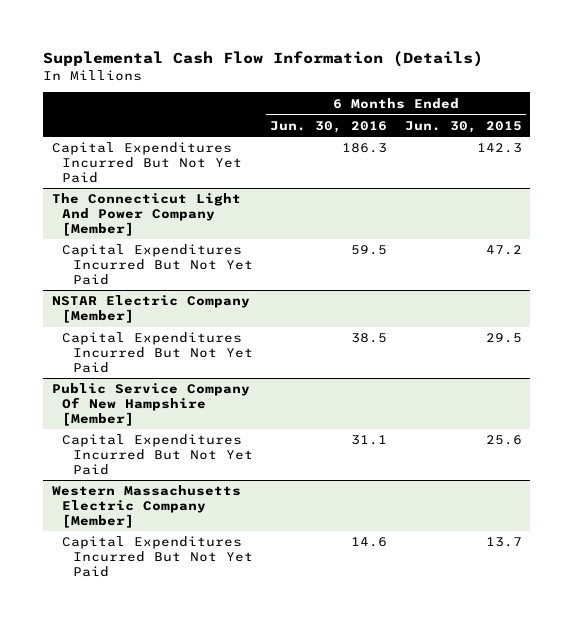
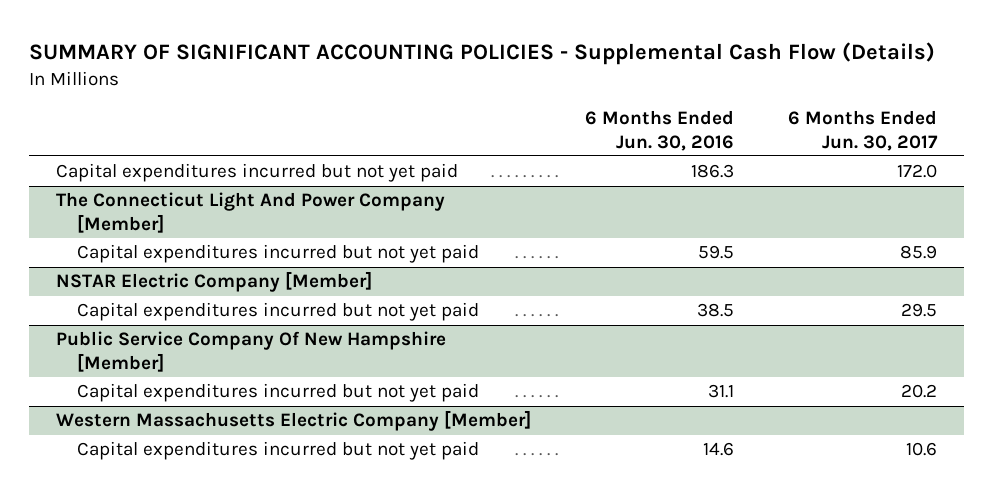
- Supplemental Cash Flow Information (Details)
+ SUMMARY OF SIGNIFICANT ACCOUNTING POLICIES - Supplemental Cash Flow (Details)
- | 6 Months Ended Jun. 30, 2016 | 6 Months Ended Jun. 30, 2015
+ | 6 Months Ended Jun. 30, 2016 | 6 Months Ended Jun. 30, 2017
- Capital Expenditures Incurred But Not Yet Paid | 186.3 | 142.3
+ Capital expenditures incurred but not yet paid | 186.3 | 172.0
@ The Connecticut Light And Power Company [Member]
- Capital Expenditures Incurred But Not Yet Paid | 59.5 | 47.2
+ Capital expenditures incurred but not yet paid | 59.5 | 85.9
@ NSTAR Electric Company [Member]
- Capital Expenditures Incurred But Not Yet Paid | 38.5 | 29.5
+ Capital expenditures incurred but not yet paid | 38.5 | 29.5
@ Public Service Company Of New Hampshire [Member]
- Capital Expenditures Incurred But Not Yet Paid | 31.1 | 25.6
+ Capital expenditures incurred but not yet paid | 31.1 | 20.2
@ Western Massachusetts Electric Company [Member]
- Capital Expenditures Incurred But Not Yet Paid | 14.6 | 13.7
+ Capital expenditures incurred but not yet paid | 14.6 | 10.6

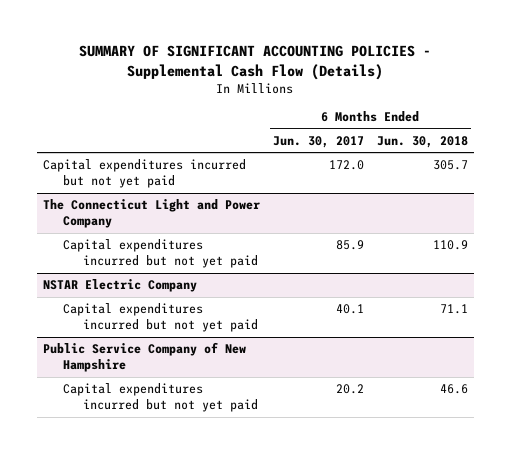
- | 6 Months Ended Jun. 30, 2016 | 6 Months Ended Jun. 30, 2017
+ | 6 Months Ended Jun. 30, 2017 | 6 Months Ended Jun. 30, 2018
- The Connecticut Light And Power Company [Member]
+ The Connecticut Light and Power Company
- NSTAR Electric Company [Member]
- Capital expenditures incurred but not yet paid | 38.5 | 29.5
- Public Service Company Of New Hampshire [Member]
+ NSTAR Electric Company
+ Capital expenditures incurred but not yet paid | 40.1 | 71.1
+ Public Service Company of New Hampshire
- Western Massachusetts Electric Company [Member]
- Capital expenditures incurred but not yet paid | 14.6 | 10.6

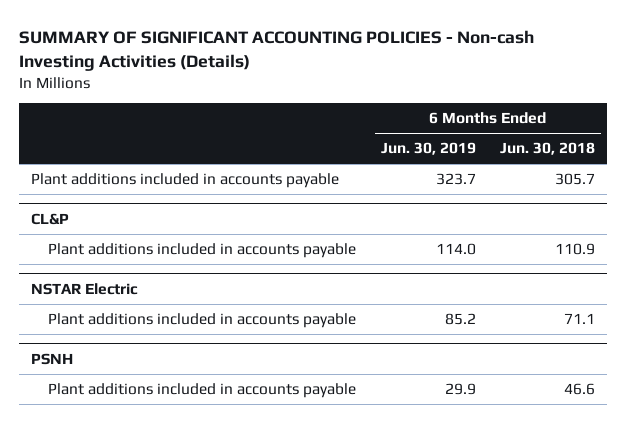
- SUMMARY OF SIGNIFICANT ACCOUNTING POLICIES - Supplemental Cash Flow (Details)
+ SUMMARY OF SIGNIFICANT ACCOUNTING POLICIES - Non-cash Investing Activities (Details)
- | 6 Months Ended Jun. 30, 2017 | 6 Months Ended Jun. 30, 2018
+ | 6 Months Ended Jun. 30, 2019 | 6 Months Ended Jun. 30, 2018
- Capital expenditures incurred but not yet paid | 172.0 | 305.7
- The Connecticut Light and Power Company
- Capital expenditures incurred but not yet paid | 85.9 | 110.9
- NSTAR Electric Company
- Capital expenditures incurred but not yet paid | 40.1 | 71.1
- Public Service Company of New Hampshire
- Capital expenditures incurred but not yet paid | 20.2 | 46.6
+ Plant additions included in accounts payable | 323.7 | 305.7
+ CL&P
+ Plant additions included in accounts payable | 114.0 | 110.9
+ NSTAR Electric
+ Plant additions included in accounts payable | 85.2 | 71.1
+ PSNH
+ Plant additions included in accounts payable | 29.9 | 46.6

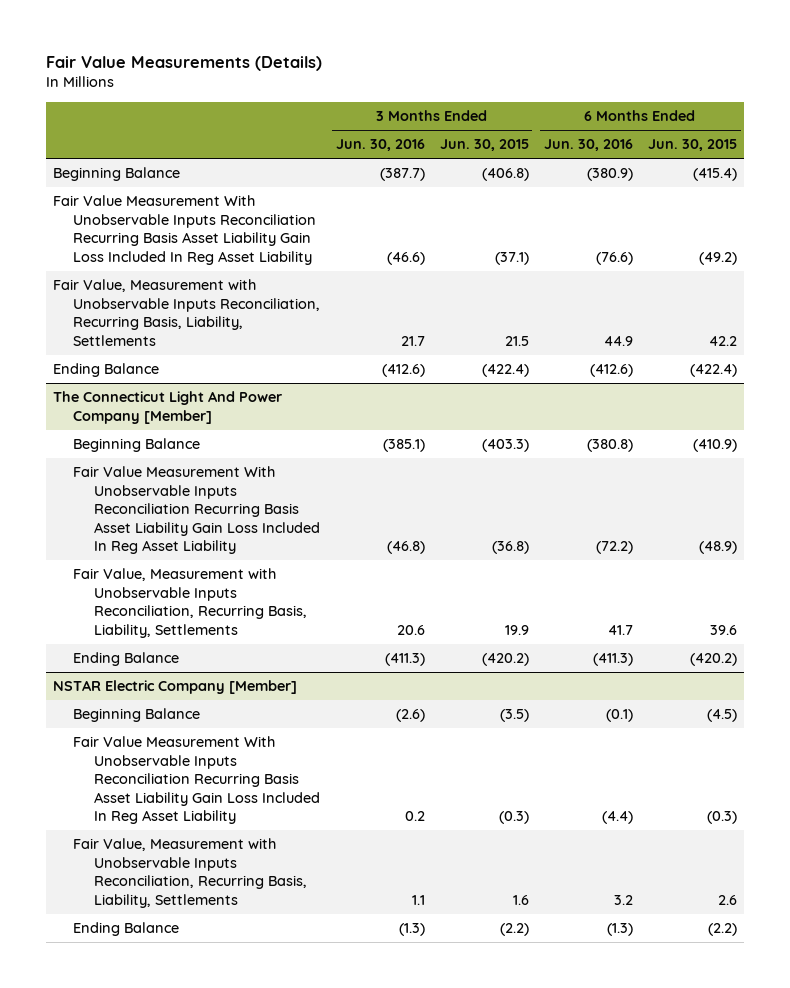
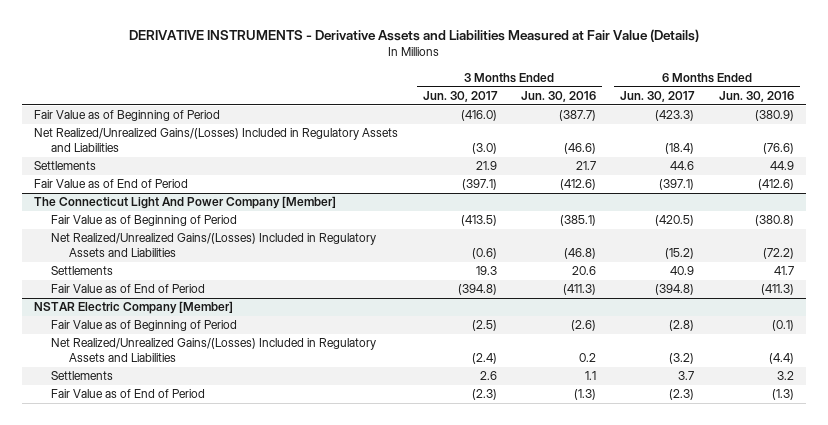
- Fair Value Measurements (Details)
+ DERIVATIVE INSTRUMENTS - Derivative Assets and Liabilities Measured at Fair Value (Details)
- | 3 Months Ended Jun. 30, 2016 | 3 Months Ended Jun. 30, 2015 | 6 Months Ended Jun. 30, 2016 | 6 Months Ended Jun. 30, 2015
+ | 3 Months Ended Jun. 30, 2017 | 3 Months Ended Jun. 30, 2016 | 6 Months Ended Jun. 30, 2017 | 6 Months Ended Jun. 30, 2016
- Beginning Balance | (387.7) | (406.8) | (380.9) | (415.4)
- Fair Value Measurement With Unobservable Inputs Reconciliation Recurring Basis Asset Liability Gain Loss Included In Reg Asset Liability | (46.6) | (37.1) | (76.6) | (49.2)
- Fair Value, Measurement with Unobservable Inputs Reconciliation, Recurring Basis, Liability, Settlements | 21.7 | 21.5 | 44.9 | 42.2
- Ending Balance | (412.6) | (422.4) | (412.6) | (422.4)
+ Fair Value as of Beginning of Period | (416.0) | (387.7) | (423.3) | (380.9)
+ Net Realized/Unrealized Gains/(Losses) Included in Regulatory Assets and Liabilities | (3.0) | (46.6) | (18.4) | (76.6)
+ Settlements | 21.9 | 21.7 | 44.6 | 44.9
+ Fair Value as of End of Period | (397.1) | (412.6) | (397.1) | (412.6)
@ The Connecticut Light And Power Company [Member]
- Beginning Balance | (385.1) | (403.3) | (380.8) | (410.9)
- Fair Value Measurement With Unobservable Inputs Reconciliation Recurring Basis Asset Liability Gain Loss Included In Reg Asset Liability | (46.8) | (36.8) | (72.2) | (48.9)
- Fair Value, Measurement with Unobservable Inputs Reconciliation, Recurring Basis, Liability, Settlements | 20.6 | 19.9 | 41.7 | 39.6
- Ending Balance | (411.3) | (420.2) | (411.3) | (420.2)
+ Fair Value as of Beginning of Period | (413.5) | (385.1) | (420.5) | (380.8)
+ Net Realized/Unrealized Gains/(Losses) Included in Regulatory Assets and Liabilities | (0.6) | (46.8) | (15.2) | (72.2)
+ Settlements | 19.3 | 20.6 | 40.9 | 41.7
+ Fair Value as of End of Period | (394.8) | (411.3) | (394.8) | (411.3)
@ NSTAR Electric Company [Member]
- Beginning Balance | (2.6) | (3.5) | (0.1) | (4.5)
- Fair Value Measurement With Unobservable Inputs Reconciliation Recurring Basis Asset Liability Gain Loss Included In Reg Asset Liability | 0.2 | (0.3) | (4.4) | (0.3)
- Fair Value, Measurement with Unobservable Inputs Reconciliation, Recurring Basis, Liability, Settlements | 1.1 | 1.6 | 3.2 | 2.6
- Ending Balance | (1.3) | (2.2) | (1.3) | (2.2)
+ Fair Value as of Beginning of Period | (2.5) | (2.6) | (2.8) | (0.1)
+ Net Realized/Unrealized Gains/(Losses) Included in Regulatory Assets and Liabilities | (2.4) | 0.2 | (3.2) | (4.4)
+ Settlements | 2.6 | 1.1 | 3.7 | 3.2
+ Fair Value as of End of Period | (2.3) | (1.3) | (2.3) | (1.3)

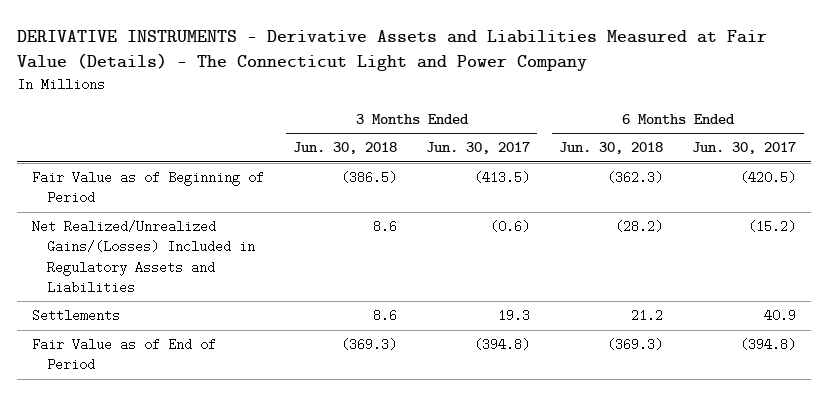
- DERIVATIVE INSTRUMENTS - Derivative Assets and Liabilities Measured at Fair Value (Details)
+ DERIVATIVE INSTRUMENTS - Derivative Assets and Liabilities Measured at Fair Value (Details) - The Connecticut Light and Power Company
- | 3 Months Ended Jun. 30, 2017 | 3 Months Ended Jun. 30, 2016 | 6 Months Ended Jun. 30, 2017 | 6 Months Ended Jun. 30, 2016
+ | 3 Months Ended Jun. 30, 2018 | 3 Months Ended Jun. 30, 2017 | 6 Months Ended Jun. 30, 2018 | 6 Months Ended Jun. 30, 2017
- Fair Value as of Beginning of Period | (416.0) | (387.7) | (423.3) | (380.9)
- Net Realized/Unrealized Gains/(Losses) Included in Regulatory Assets and Liabilities | (3.0) | (46.6) | (18.4) | (76.6)
- Settlements | 21.9 | 21.7 | 44.6 | 44.9
- Fair Value as of End of Period | (397.1) | (412.6) | (397.1) | (412.6)
- The Connecticut Light And Power Company [Member]
- NSTAR Electric Company [Member]
- Fair Value as of Beginning of Period | (2.5) | (2.6) | (2.8) | (0.1)
- Net Realized/Unrealized Gains/(Losses) Included in Regulatory Assets and Liabilities | (2.4) | 0.2 | (3.2) | (4.4)
- Settlements | 2.6 | 1.1 | 3.7 | 3.2
- Fair Value as of End of Period | (2.3) | (1.3) | (2.3) | (1.3)

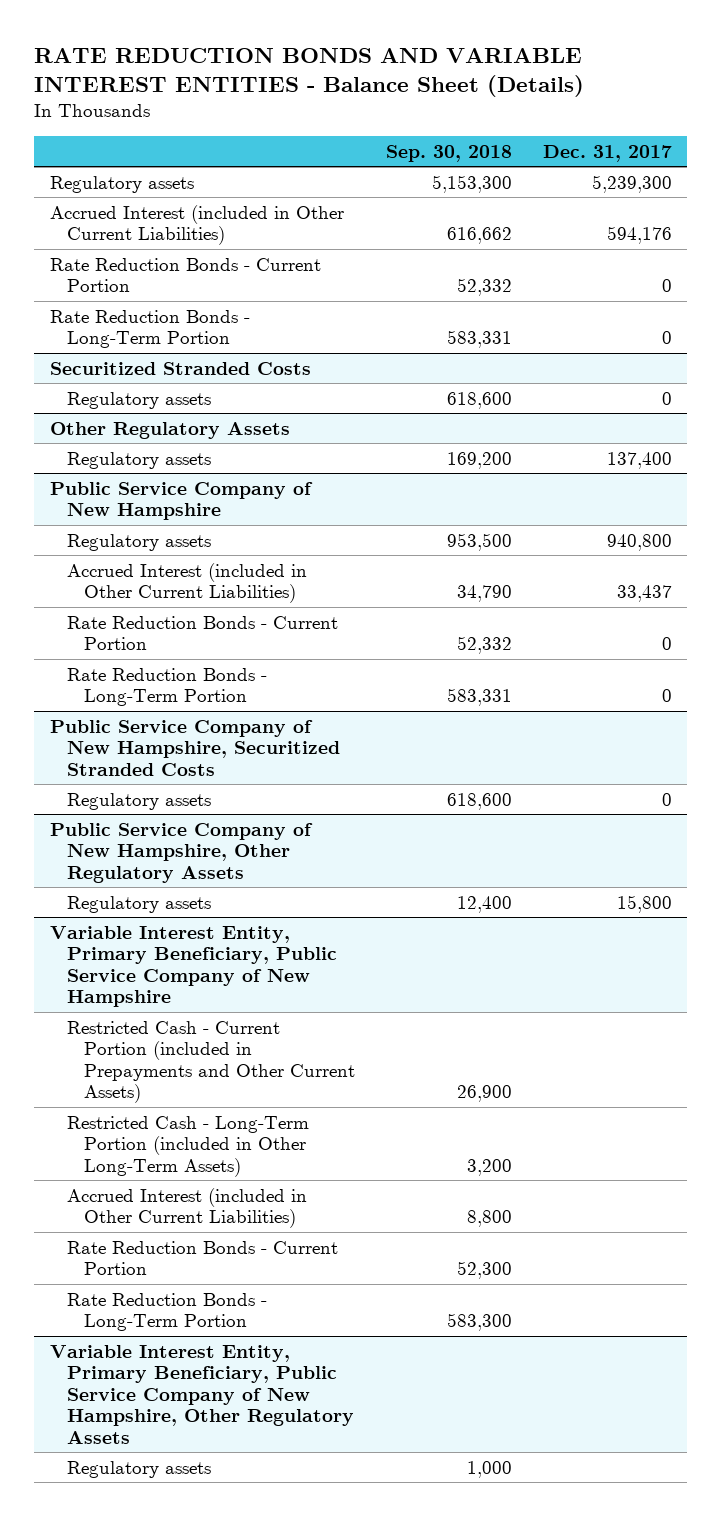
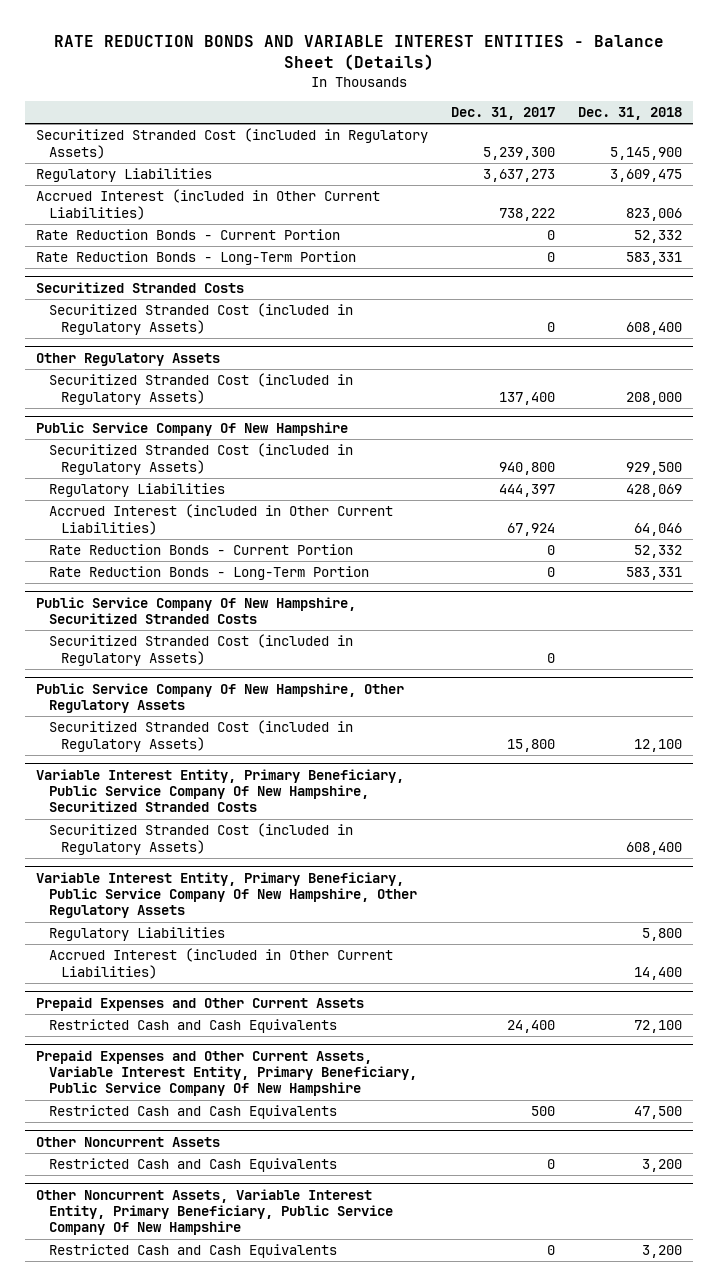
- | Sep. 30, 2018 | Dec. 31, 2017
+ | Dec. 31, 2017 | Dec. 31, 2018
- Regulatory assets | 5,153,300 | 5,239,300
- Accrued Interest (included in Other Current Liabilities) | 616,662 | 594,176
+ Securitized Stranded Cost (included in Regulatory Assets) | 5,239,300 | 5,145,900
+ Regulatory Liabilities | 3,637,273 | 3,609,475
+ Accrued Interest (included in Other Current Liabilities) | 738,222 | 823,006
@ Securitized Stranded Costs
- Regulatory assets | 618,600 | 0
+ Securitized Stranded Cost (included in Regulatory Assets) | 0 | 608,400
@ Other Regulatory Assets
- Regulatory assets | 169,200 | 137,400
- Public Service Company of New Hampshire
- Regulatory assets | 953,500 | 940,800
- Accrued Interest (included in Other Current Liabilities) | 34,790 | 33,437
@ Other Regulatory Assets
+ Securitized Stranded Cost (included in Regulatory Assets) | 137,400 | 208,000
+ Public Service Company Of New Hampshire
+ Securitized Stranded Cost (included in Regulatory Assets) | 940,800 | 929,500
+ Regulatory Liabilities | 444,397 | 428,069
+ Accrued Interest (included in Other Current Liabilities) | 67,924 | 64,046
- Public Service Company of New Hampshire, Securitized Stranded Costs
- Regulatory assets | 618,600 | 0
- Public Service Company of New Hampshire, Other Regulatory Assets
- Regulatory assets | 12,400 | 15,800
- Variable Interest Entity, Primary Beneficiary, Public Service Company of New Hampshire
- Restricted Cash - Current Portion (included in Prepayments and Other Current Assets) | 26,900 |
- Restricted Cash - Long-Term Portion (included in Other Long-Term Assets) | 3,200 |
+ Public Service Company Of New Hampshire, Securitized Stranded Costs
+ Securitized Stranded Cost (included in Regulatory Assets) | 0 |
+ Public Service Company Of New Hampshire, Other Regulatory Assets
+ Securitized Stranded Cost (included in Regulatory Assets) | 15,800 | 12,100
+ Variable Interest Entity, Primary Beneficiary, Public Service Company Of New Hampshire, Securitized Stranded Costs
+ Securitized Stranded Cost (included in Regulatory Assets) | | 608,400
+ Variable Interest Entity, Primary Beneficiary, Public Service Company Of New Hampshire, Other Regulatory Assets
+ Regulatory Liabilities | | 5,800
- Rate Reduction Bonds - Current Portion | 52,300 |
- Rate Reduction Bonds - Long-Term Portion | 583,300 |
- Variable Interest Entity, Primary Beneficiary, Public Service Company of New Hampshire, Other Regulatory Assets
- Regulatory assets | 1,000 |
+ Prepaid Expenses and Other Current Assets
+ Restricted Cash and Cash Equivalents | 24,400 | 72,100
+ Prepaid Expenses and Other Current Assets, Variable Interest Entity, Primary Beneficiary, Public Service Company Of New Hampshire
+ Restricted Cash and Cash Equivalents | 500 | 47,500
+ Other Noncurrent Assets
+ Restricted Cash and Cash Equivalents | 0 | 3,200
+ Other Noncurrent Assets, Variable Interest Entity, Primary Beneficiary, Public Service Company Of New Hampshire
+ Restricted Cash and Cash Equivalents | 0 | 3,200

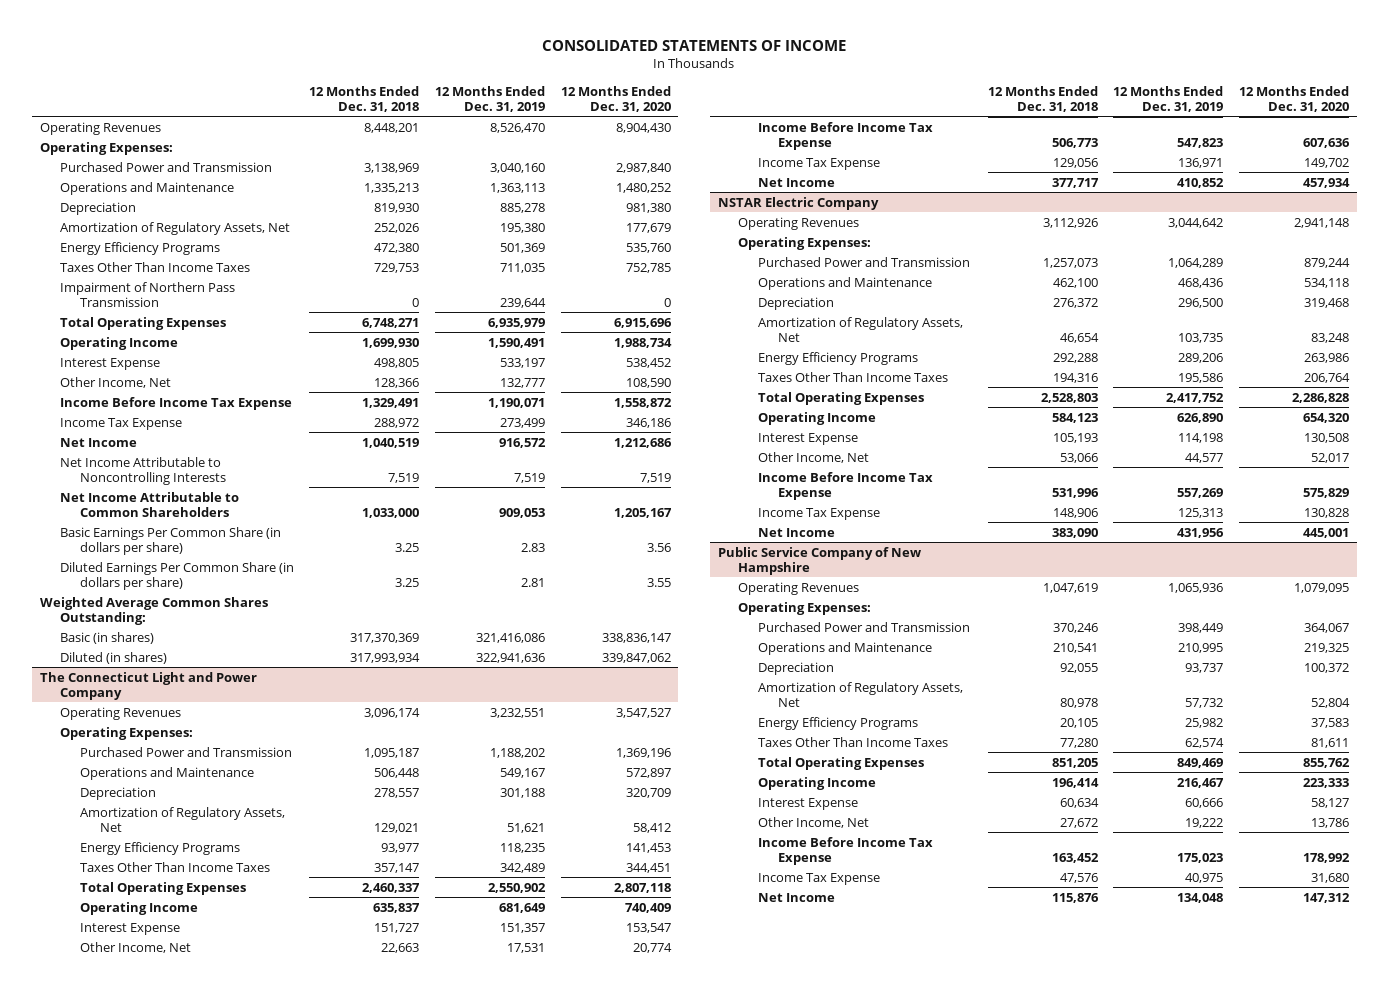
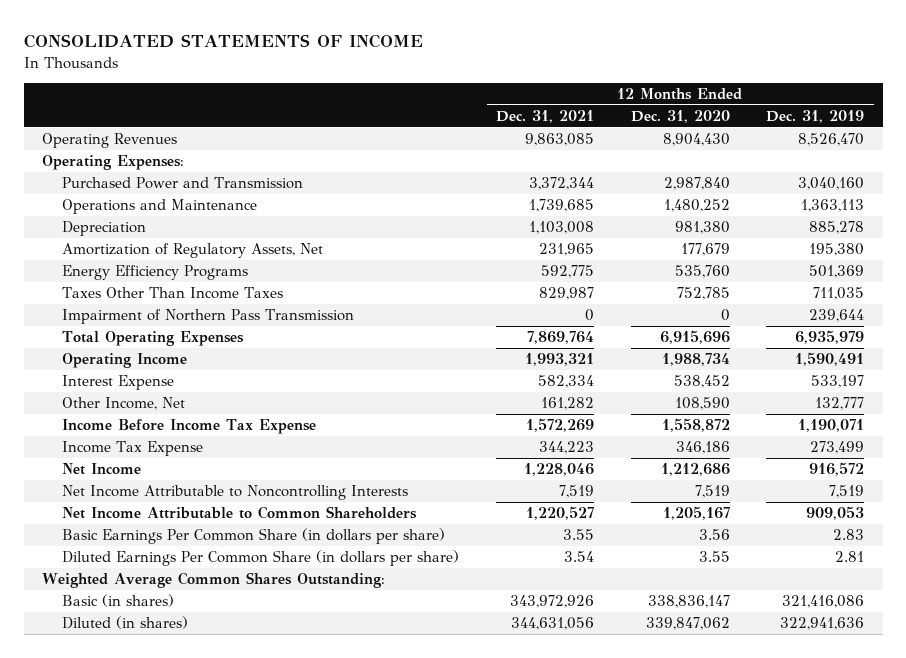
- | 12 Months Ended Dec. 31, 2018 | 12 Months Ended Dec. 31, 2019 | 12 Months Ended Dec. 31, 2020
+ | 12 Months Ended Dec. 31, 2021 | 12 Months Ended Dec. 31, 2020 | 12 Months Ended Dec. 31, 2019
- The Connecticut Light and Power Company
- Operating Revenues | 3,096,174 | 3,232,551 | 3,547,527
- Operating Expenses:
- Purchased Power and Transmission | 1,095,187 | 1,188,202 | 1,369,196
- Operations and Maintenance | 506,448 | 549,167 | 572,897
- Depreciation | 278,557 | 301,188 | 320,709
- Amortization of Regulatory Assets, Net | 129,021 | 51,621 | 58,412
- Energy Efficiency Programs | 93,977 | 118,235 | 141,453
- Taxes Other Than Income Taxes | 357,147 | 342,489 | 344,451
- Total Operating Expenses | 2,460,337 | 2,550,902 | 2,807,118
- Operating Income | 635,837 | 681,649 | 740,409
- Interest Expense | 151,727 | 151,357 | 153,547
- Other Income, Net | 22,663 | 17,531 | 20,774
- Income Before Income Tax Expense | 506,773 | 547,823 | 607,636
- Income Tax Expense | 129,056 | 136,971 | 149,702
- Net Income | 377,717 | 410,852 | 457,934
- NSTAR Electric Company
- Operating Revenues | 3,112,926 | 3,044,642 | 2,941,148
- Operating Expenses:
- Purchased Power and Transmission | 1,257,073 | 1,064,289 | 879,244
- Operations and Maintenance | 462,100 | 468,436 | 534,118
- Depreciation | 276,372 | 296,500 | 319,468
- Amortization of Regulatory Assets, Net | 46,654 | 103,735 | 83,248
- Energy Efficiency Programs | 292,288 | 289,206 | 263,986
- Taxes Other Than Income Taxes | 194,316 | 195,586 | 206,764
- Total Operating Expenses | 2,528,803 | 2,417,752 | 2,286,828
- Operating Income | 584,123 | 626,890 | 654,320
- Interest Expense | 105,193 | 114,198 | 130,508
- Other Income, Net | 53,066 | 44,577 | 52,017
- Income Before Income Tax Expense | 531,996 | 557,269 | 575,829
- Income Tax Expense | 148,906 | 125,313 | 130,828
- Net Income | 383,090 | 431,956 | 445,001
- Public Service Company of New Hampshire
- Operating Revenues | 1,047,619 | 1,065,936 | 1,079,095
- Operating Expenses:
- Purchased Power and Transmission | 370,246 | 398,449 | 364,067
- Operations and Maintenance | 210,541 | 210,995 | 219,325
- Depreciation | 92,055 | 93,737 | 100,372
- Amortization of Regulatory Assets, Net | 80,978 | 57,732 | 52,804
- Energy Efficiency Programs | 20,105 | 25,982 | 37,583
- Taxes Other Than Income Taxes | 77,280 | 62,574 | 81,611
- Total Operating Expenses | 851,205 | 849,469 | 855,762
- Operating Income | 196,414 | 216,467 | 223,333
- Interest Expense | 60,634 | 60,666 | 58,127
- Other Income, Net | 27,672 | 19,222 | 13,786
- Income Before Income Tax Expense | 163,452 | 175,023 | 178,992
- Income Tax Expense | 47,576 | 40,975 | 31,680
- Net Income | 115,876 | 134,048 | 147,312

